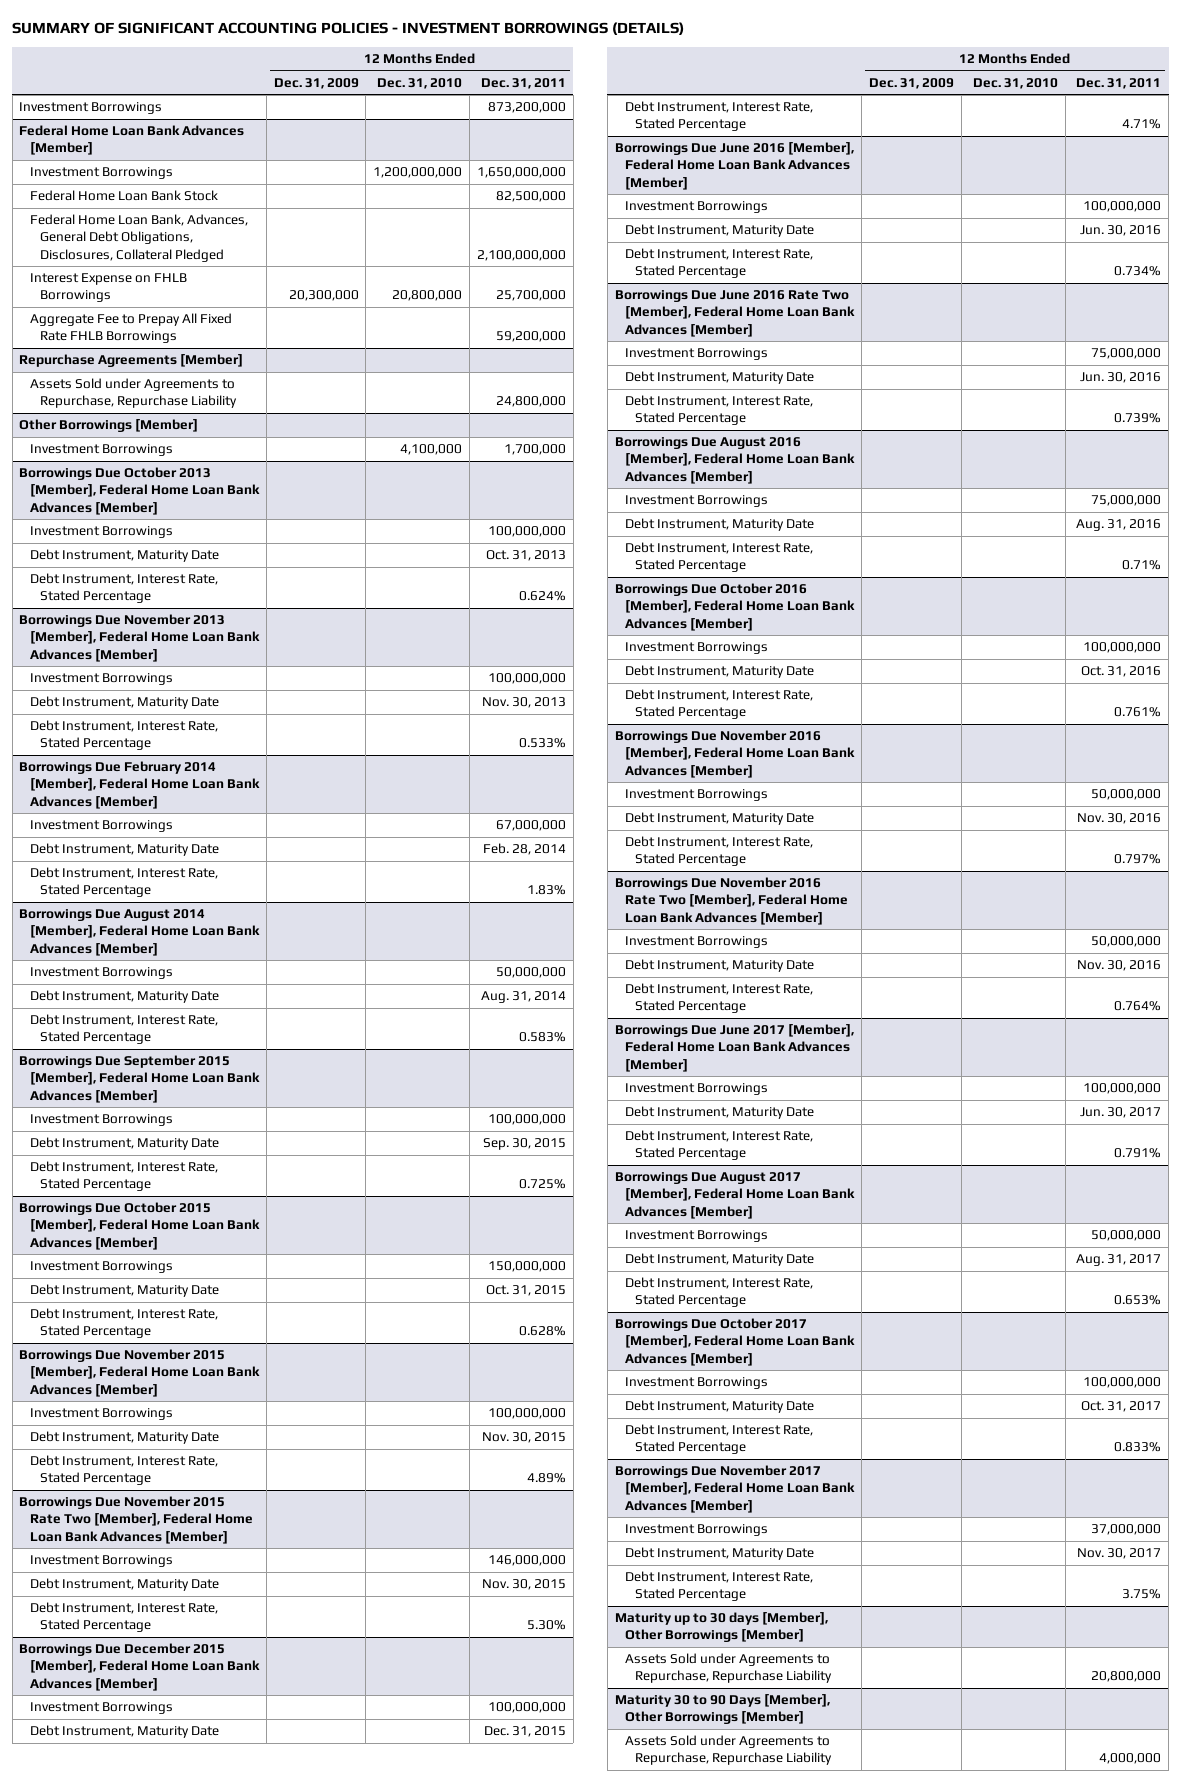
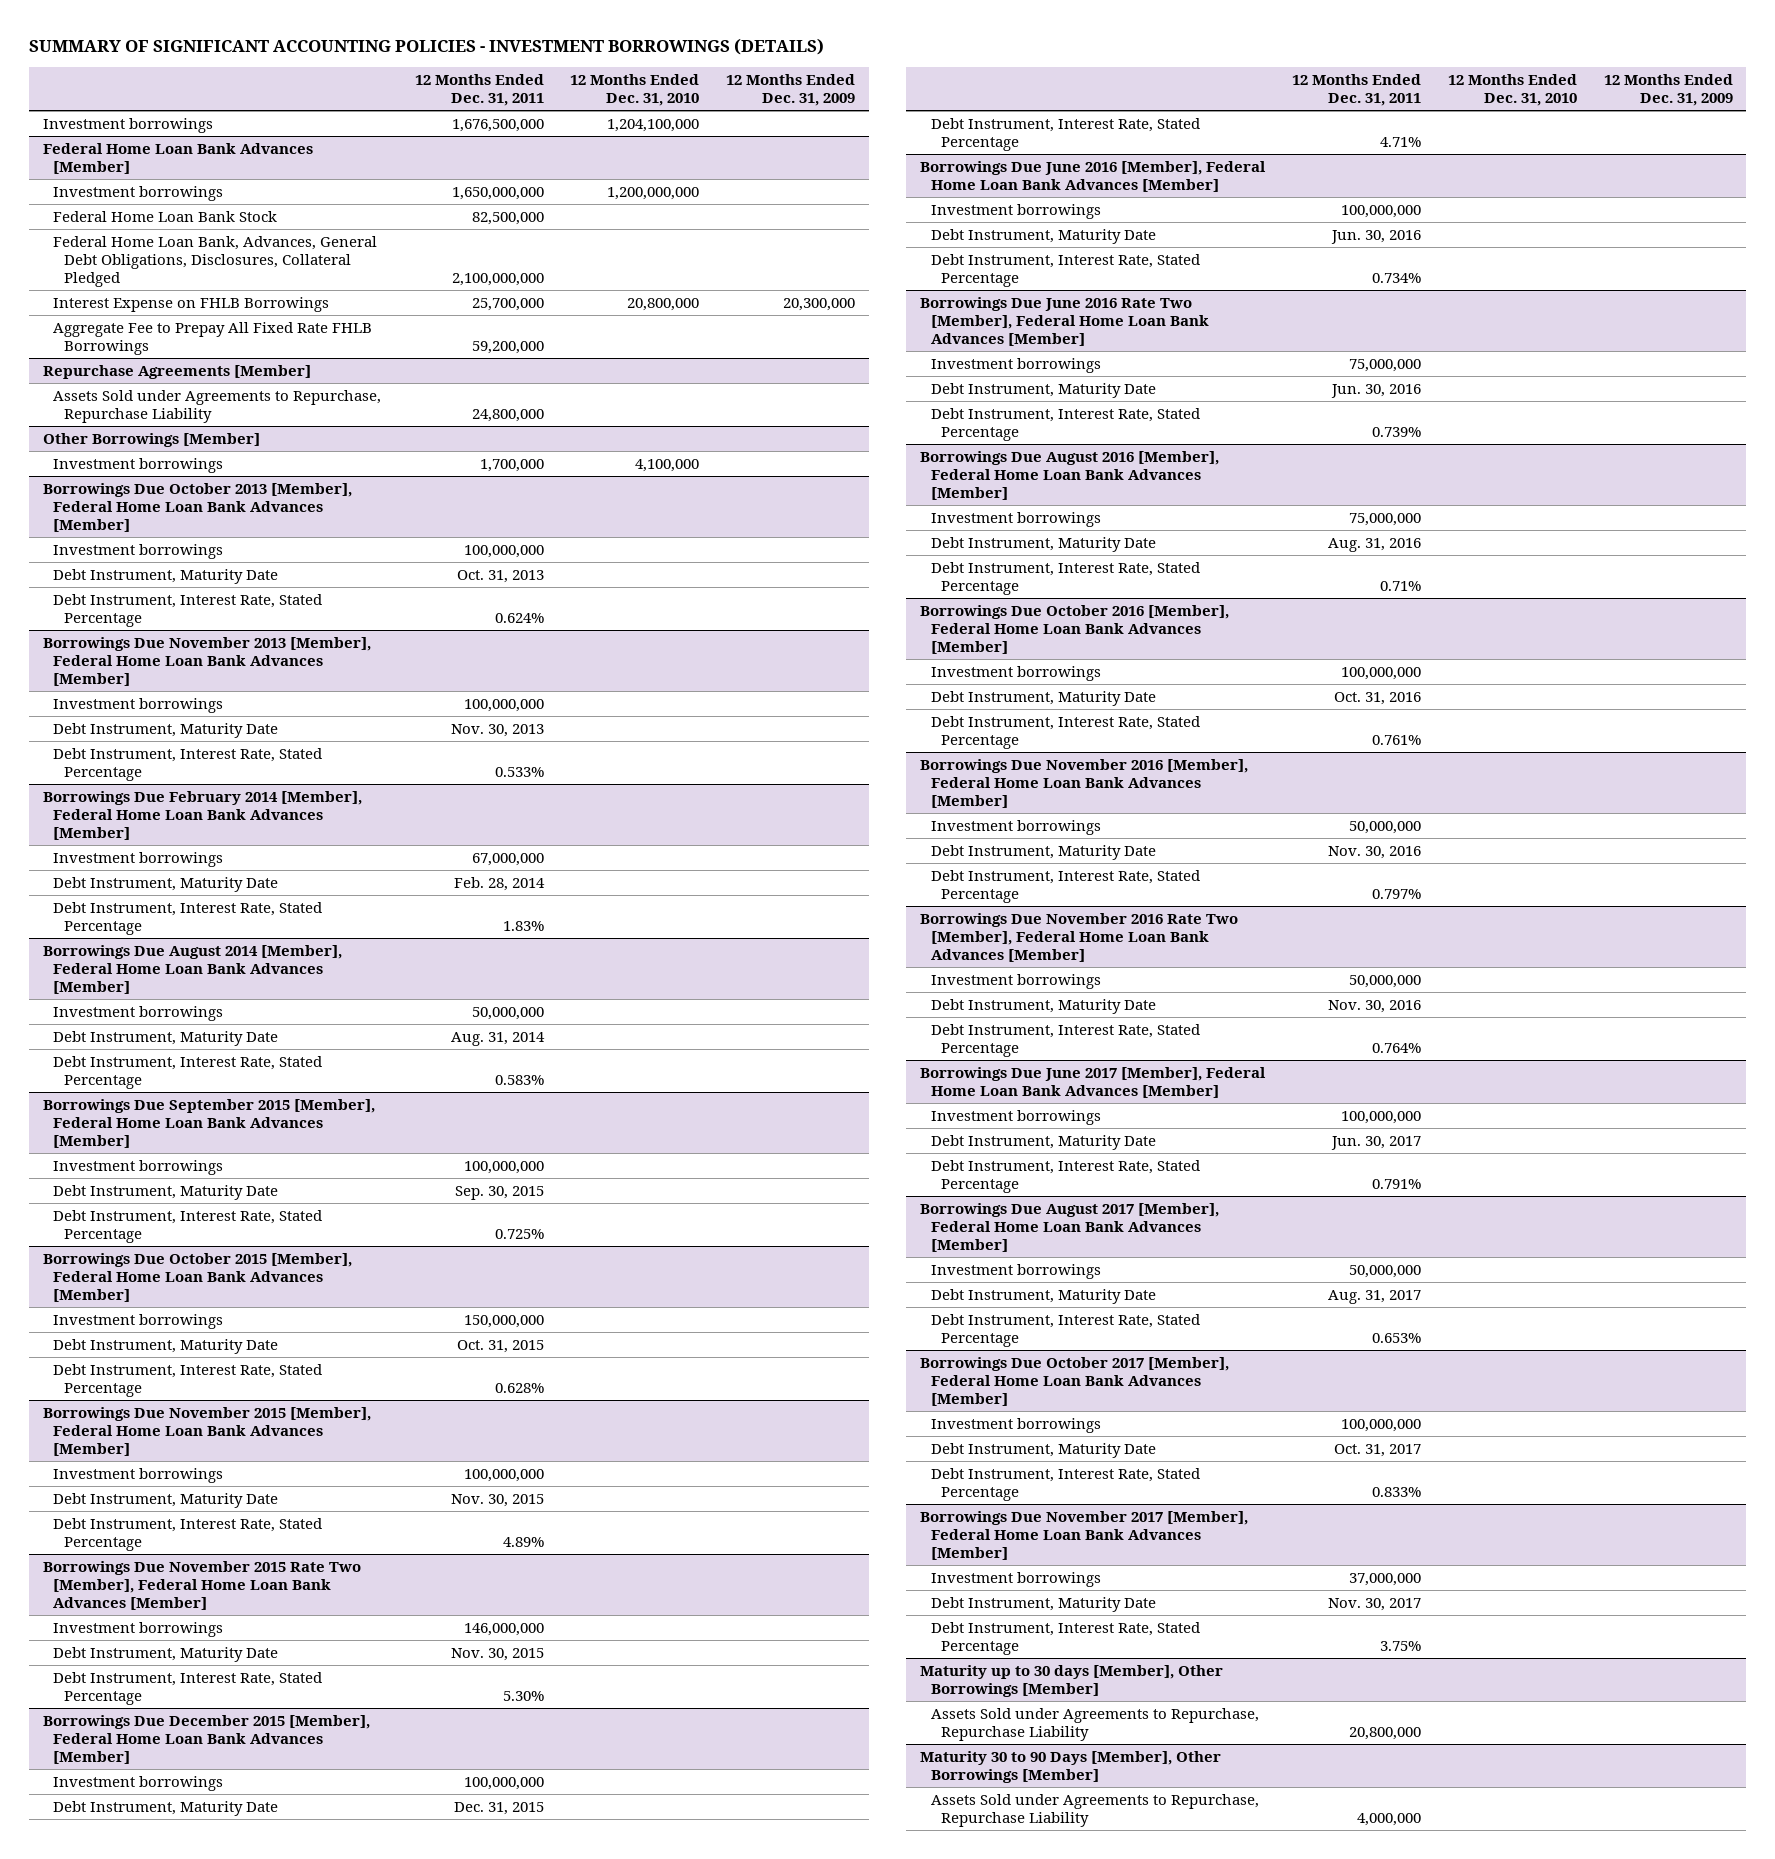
- | 12 Months Ended Dec. 31, 2009 | 12 Months Ended Dec. 31, 2010 | 12 Months Ended Dec. 31, 2011
+ | 12 Months Ended Dec. 31, 2011 | 12 Months Ended Dec. 31, 2010 | 12 Months Ended Dec. 31, 2009
- Investment Borrowings | | | 873,200,000
+ Investment borrowings | 1,676,500,000 | 1,204,100,000 |
@ Federal Home Loan Bank Advances [Member]
- Investment Borrowings | | 1,200,000,000 | 1,650,000,000
+ Investment borrowings | 1,650,000,000 | 1,200,000,000 |
@ Other Borrowings [Member]
- Investment Borrowings | | 4,100,000 | 1,700,000
+ Investment borrowings | 1,700,000 | 4,100,000 |
@ Borrowings Due October 2013 [Member], Federal Home Loan Bank Advances [Member]
- Investment Borrowings | | | 100,000,000
+ Investment borrowings | 100,000,000 | |
@ Borrowings Due November 2013 [Member], Federal Home Loan Bank Advances [Member]
- Investment Borrowings | | | 100,000,000
+ Investment borrowings | 100,000,000 | |
@ Borrowings Due February 2014 [Member], Federal Home Loan Bank Advances [Member]
- Investment Borrowings | | | 67,000,000
+ Investment borrowings | 67,000,000 | |
@ Borrowings Due August 2014 [Member], Federal Home Loan Bank Advances [Member]
- Investment Borrowings | | | 50,000,000
+ Investment borrowings | 50,000,000 | |
@ Borrowings Due September 2015 [Member], Federal Home Loan Bank Advances [Member]
- Investment Borrowings | | | 100,000,000
+ Investment borrowings | 100,000,000 | |
@ Borrowings Due October 2015 [Member], Federal Home Loan Bank Advances [Member]
- Investment Borrowings | | | 150,000,000
+ Investment borrowings | 150,000,000 | |
@ Borrowings Due November 2015 [Member], Federal Home Loan Bank Advances [Member]
- Investment Borrowings | | | 100,000,000
+ Investment borrowings | 100,000,000 | |
@ Borrowings Due November 2015 Rate Two [Member], Federal Home Loan Bank Advances [Member]
- Investment Borrowings | | | 146,000,000
+ Investment borrowings | 146,000,000 | |
@ Borrowings Due December 2015 [Member], Federal Home Loan Bank Advances [Member]
- Investment Borrowings | | | 100,000,000
+ Investment borrowings | 100,000,000 | |
@ Borrowings Due June 2016 [Member], Federal Home Loan Bank Advances [Member]
- Investment Borrowings | | | 100,000,000
+ Investment borrowings | 100,000,000 | |
@ Borrowings Due June 2016 Rate Two [Member], Federal Home Loan Bank Advances [Member]
- Investment Borrowings | | | 75,000,000
+ Investment borrowings | 75,000,000 | |
@ Borrowings Due August 2016 [Member], Federal Home Loan Bank Advances [Member]
- Investment Borrowings | | | 75,000,000
+ Investment borrowings | 75,000,000 | |
@ Borrowings Due October 2016 [Member], Federal Home Loan Bank Advances [Member]
- Investment Borrowings | | | 100,000,000
+ Investment borrowings | 100,000,000 | |
@ Borrowings Due November 2016 [Member], Federal Home Loan Bank Advances [Member]
- Investment Borrowings | | | 50,000,000
+ Investment borrowings | 50,000,000 | |
@ Borrowings Due November 2016 Rate Two [Member], Federal Home Loan Bank Advances [Member]
- Investment Borrowings | | | 50,000,000
+ Investment borrowings | 50,000,000 | |
@ Borrowings Due June 2017 [Member], Federal Home Loan Bank Advances [Member]
- Investment Borrowings | | | 100,000,000
+ Investment borrowings | 100,000,000 | |
@ Borrowings Due August 2017 [Member], Federal Home Loan Bank Advances [Member]
- Investment Borrowings | | | 50,000,000
+ Investment borrowings | 50,000,000 | |
@ Borrowings Due October 2017 [Member], Federal Home Loan Bank Advances [Member]
- Investment Borrowings | | | 100,000,000
+ Investment borrowings | 100,000,000 | |
@ Borrowings Due November 2017 [Member], Federal Home Loan Bank Advances [Member]
- Investment Borrowings | | | 37,000,000
+ Investment borrowings | 37,000,000 | |

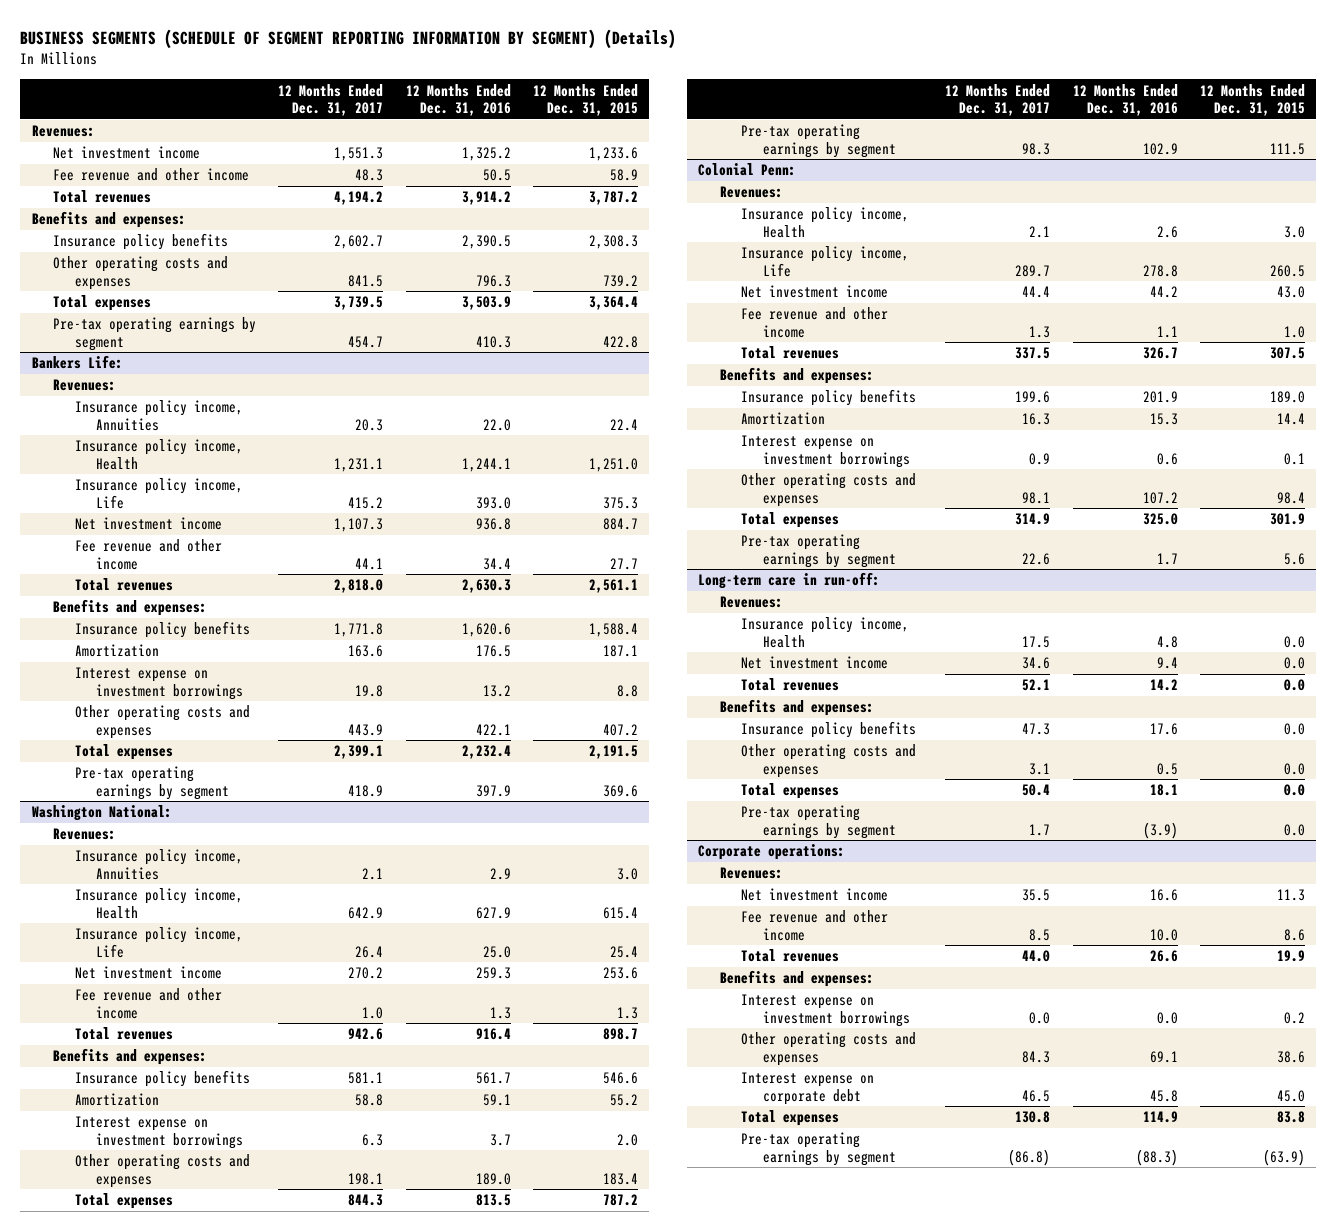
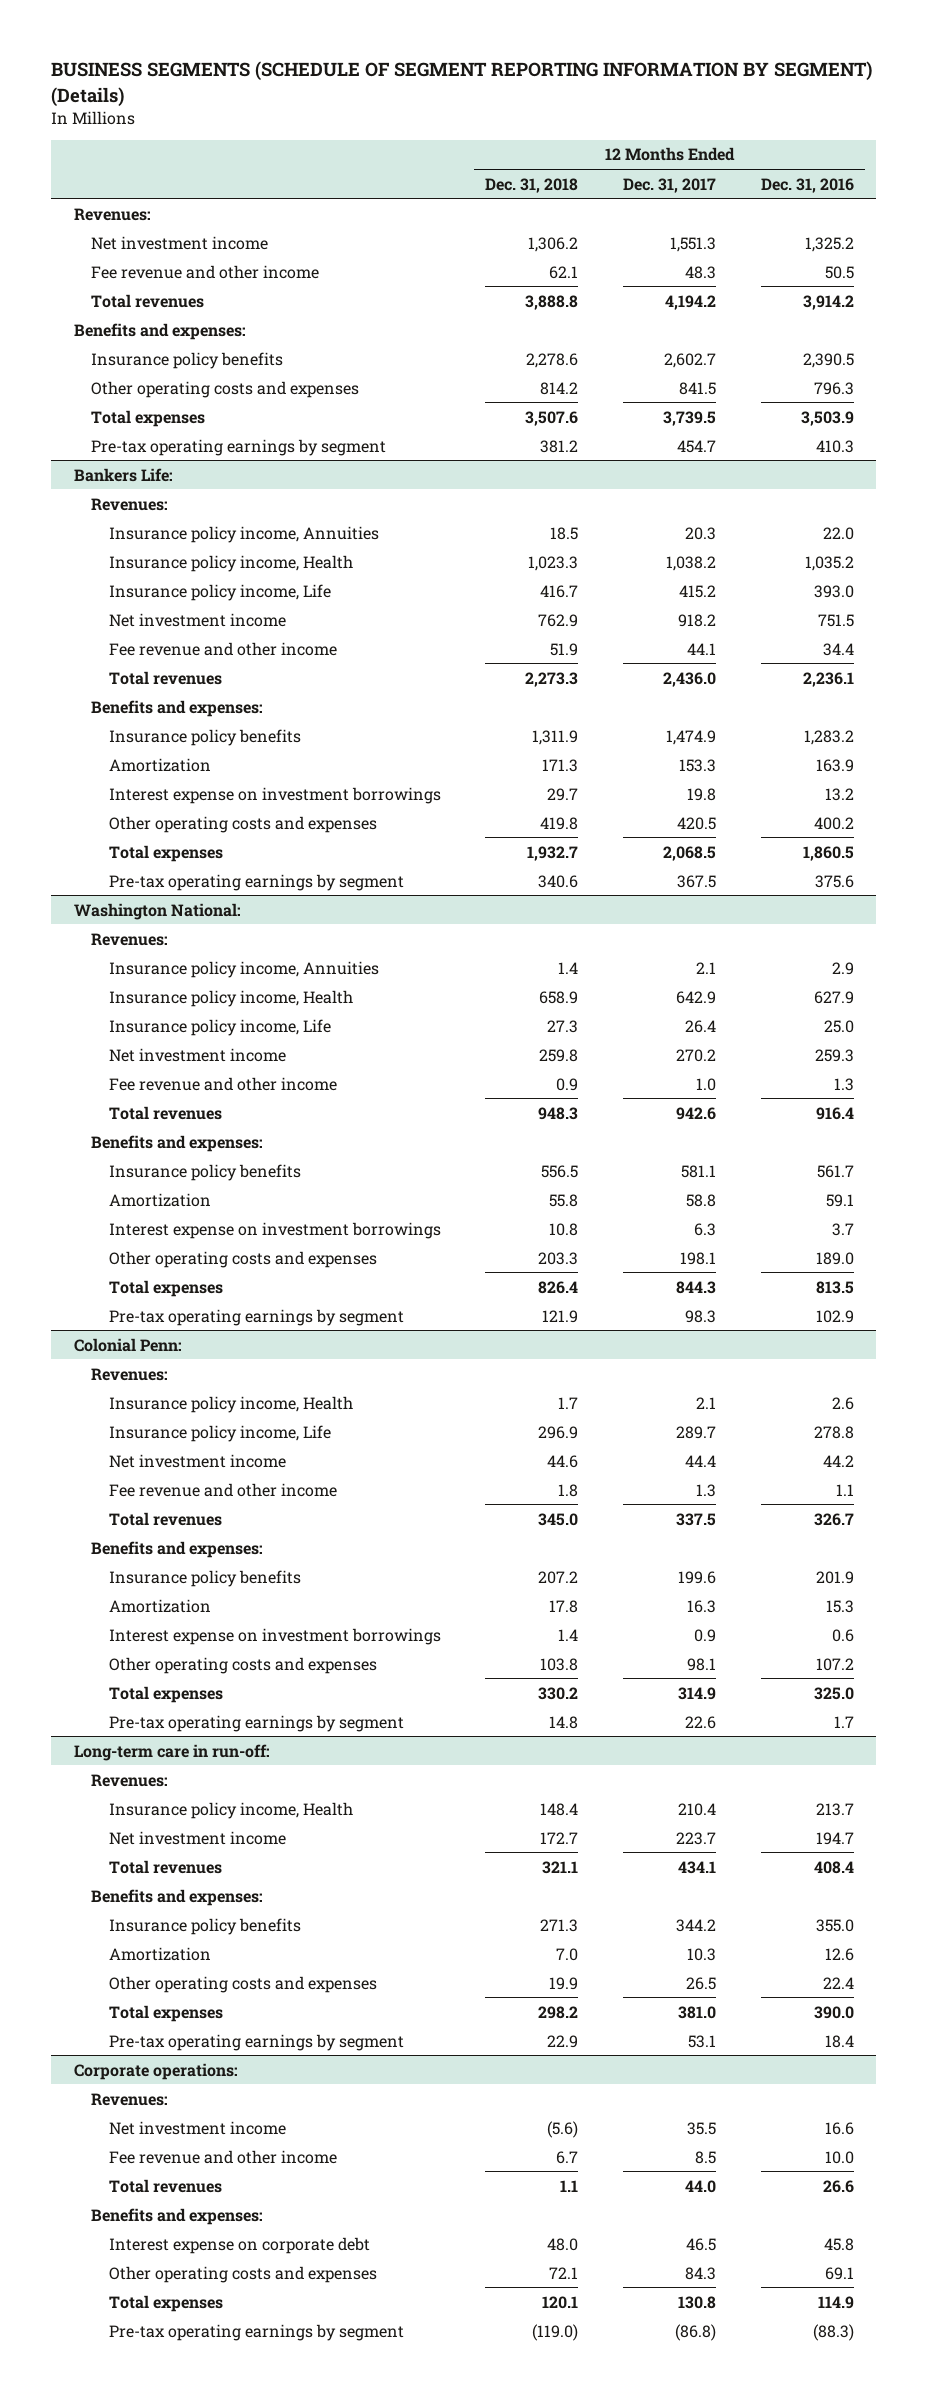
- | 12 Months Ended Dec. 31, 2017 | 12 Months Ended Dec. 31, 2016 | 12 Months Ended Dec. 31, 2015
+ | 12 Months Ended Dec. 31, 2018 | 12 Months Ended Dec. 31, 2017 | 12 Months Ended Dec. 31, 2016
@ Bankers Life:
- Insurance policy income, Health | 1,231.1 | 1,244.1 | 1,251.0
+ Insurance policy income, Health | 1,023.3 | 1,038.2 | 1,035.2
- Net investment income | 1,107.3 | 936.8 | 884.7
+ Net investment income | 762.9 | 918.2 | 751.5
- Total revenues | 2,818.0 | 2,630.3 | 2,561.1
+ Total revenues | 2,273.3 | 2,436.0 | 2,236.1
- Insurance policy benefits | 1,771.8 | 1,620.6 | 1,588.4
- Amortization | 163.6 | 176.5 | 187.1
+ Insurance policy benefits | 1,311.9 | 1,474.9 | 1,283.2
+ Amortization | 171.3 | 153.3 | 163.9
- Other operating costs and expenses | 443.9 | 422.1 | 407.2
- Total expenses | 2,399.1 | 2,232.4 | 2,191.5
- Pre-tax operating earnings by segment | 418.9 | 397.9 | 369.6
+ Other operating costs and expenses | 419.8 | 420.5 | 400.2
+ Total expenses | 1,932.7 | 2,068.5 | 1,860.5
+ Pre-tax operating earnings by segment | 340.6 | 367.5 | 375.6
@ Long-term care in run-off:
- Insurance policy income, Health | 17.5 | 4.8 | 0.0
- Net investment income | 34.6 | 9.4 | 0.0
- Total revenues | 52.1 | 14.2 | 0.0
+ Insurance policy income, Health | 148.4 | 210.4 | 213.7
+ Net investment income | 172.7 | 223.7 | 194.7
+ Total revenues | 321.1 | 434.1 | 408.4
- Insurance policy benefits | 47.3 | 17.6 | 0.0
- Other operating costs and expenses | 3.1 | 0.5 | 0.0
- Total expenses | 50.4 | 18.1 | 0.0
- Pre-tax operating earnings by segment | 1.7 | (3.9) | 0.0
+ Insurance policy benefits | 271.3 | 344.2 | 355.0
+ Amortization | 7.0 | 10.3 | 12.6
+ Other operating costs and expenses | 19.9 | 26.5 | 22.4
+ Total expenses | 298.2 | 381.0 | 390.0
+ Pre-tax operating earnings by segment | 22.9 | 53.1 | 18.4
@ Corporate operations:
- Interest expense on investment borrowings | 0.0 | 0.0 | 0.2
moved down: Other operating costs and expenses | 72.1 | 84.3 | 69.1

